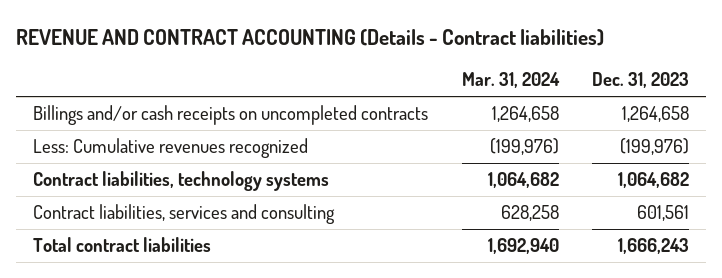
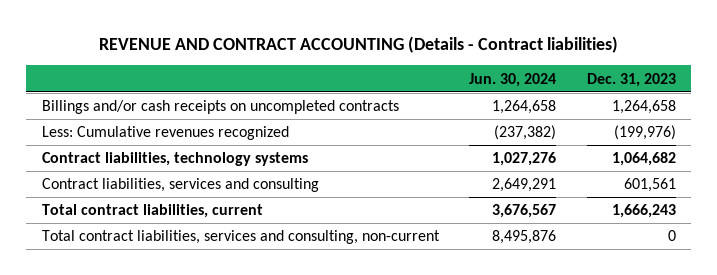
- | Mar. 31, 2024 | Dec. 31, 2023
+ | Jun. 30, 2024 | Dec. 31, 2023
- Total contract liabilities | 1,692,940 | 1,666,243
+ Total contract liabilities, current | 3,676,567 | 1,666,243
+ Total contract liabilities, services and consulting, non-current | 8,495,876 | 0

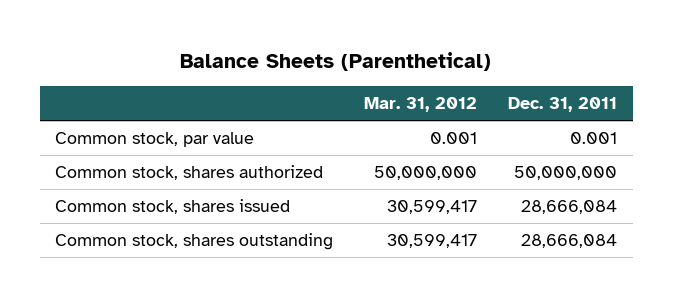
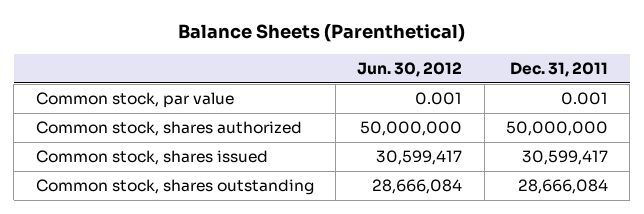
- | Mar. 31, 2012 | Dec. 31, 2011
+ | Jun. 30, 2012 | Dec. 31, 2011
- Common stock, shares issued | 30,599,417 | 28,666,084
+ Common stock, shares issued | 30,599,417 | 30,599,417

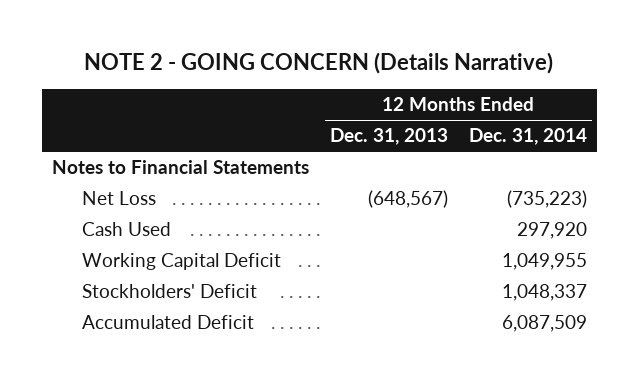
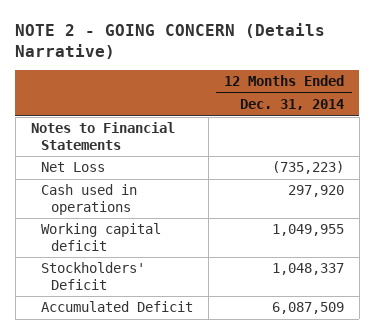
- | 12 Months Ended Dec. 31, 2013 | 12 Months Ended Dec. 31, 2014
+ | 12 Months Ended Dec. 31, 2014
- Cash Used | | 297,920
- Working Capital Deficit | | 1,049,955
+ Cash used in operations | 297,920
+ Working capital deficit | 1,049,955

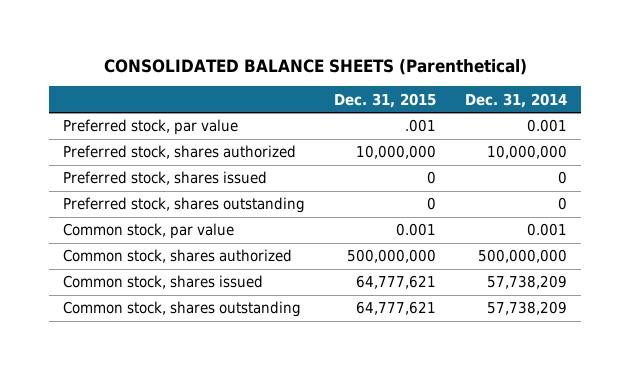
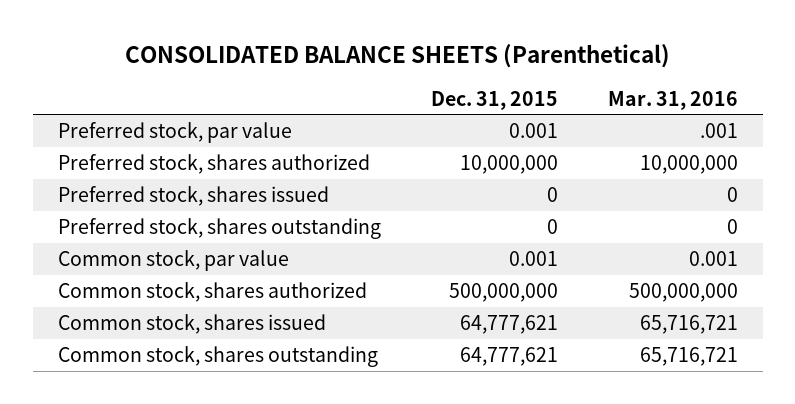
- | Dec. 31, 2015 | Dec. 31, 2014
+ | Dec. 31, 2015 | Mar. 31, 2016
- Preferred stock, par value | .001 | 0.001
+ Preferred stock, par value | 0.001 | .001

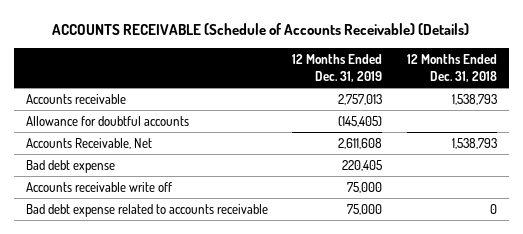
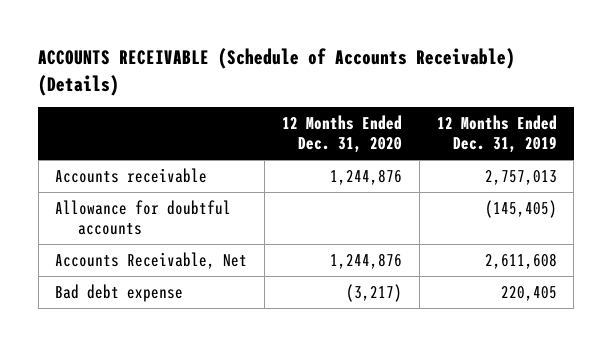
- | 12 Months Ended Dec. 31, 2019 | 12 Months Ended Dec. 31, 2018
+ | 12 Months Ended Dec. 31, 2020 | 12 Months Ended Dec. 31, 2019
- Accounts receivable write off | 75,000 |
- Bad debt expense related to accounts receivable | 75,000 | 0

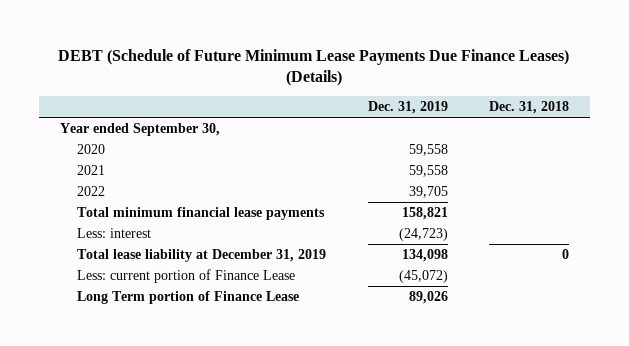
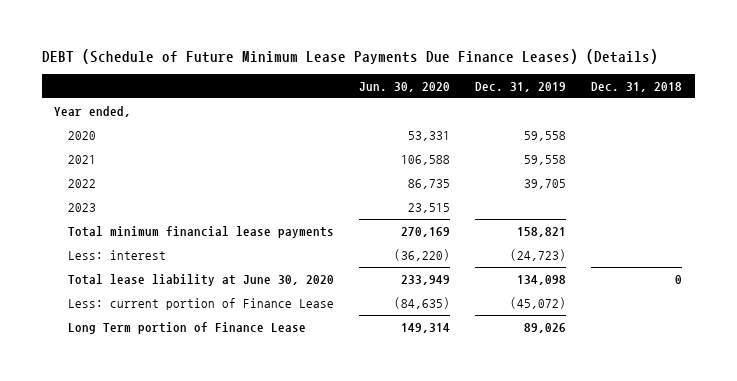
- | Dec. 31, 2019 | Dec. 31, 2018
+ | Jun. 30, 2020 | Dec. 31, 2019 | Dec. 31, 2018
- Year ended September 30,
+ Year ended,
+ 2023 | 23,515 | |
- Total lease liability at December 31, 2019 | 134,098 | 0
+ Total lease liability at June 30, 2020 | 233,949 | 134,098 | 0

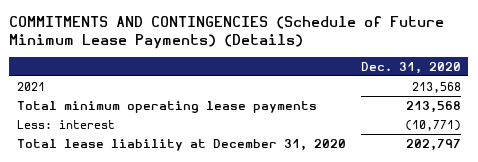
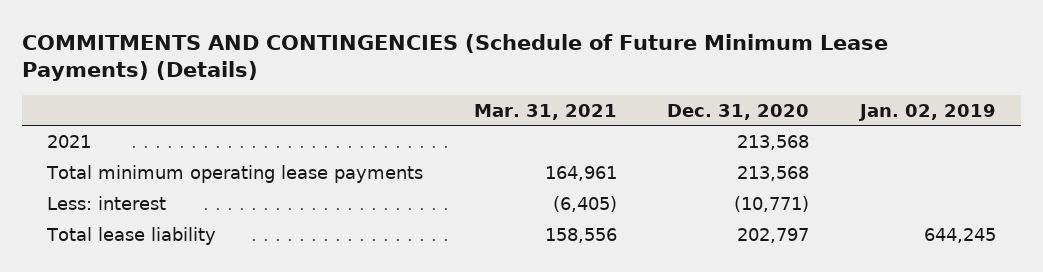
- | Dec. 31, 2020
+ | Mar. 31, 2021 | Dec. 31, 2020 | Jan. 02, 2019
- Total lease liability at December 31, 2020 | 202,797
+ Total lease liability | 158,556 | 202,797 | 644,245

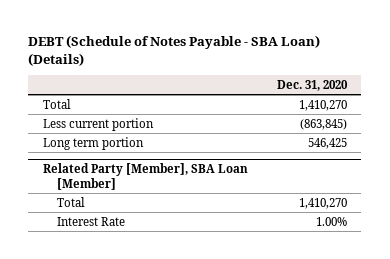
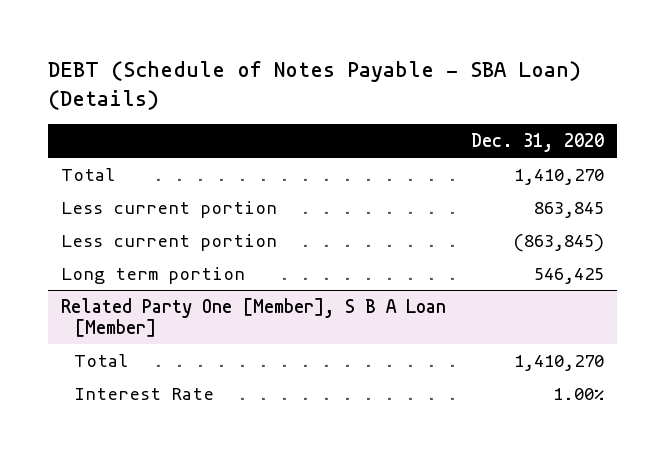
+ Less current portion | 863,845
- Related Party [Member], SBA Loan [Member]
+ Related Party One [Member], S B A Loan [Member]

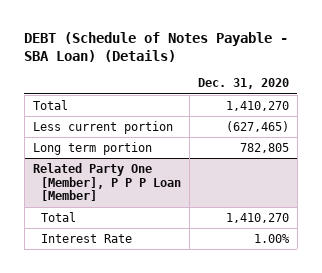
- Less current portion | 863,845
- Less current portion | (863,845)
- Long term portion | 546,425
- Related Party One [Member], S B A Loan [Member]
+ Less current portion | (627,465)
+ Long term portion | 782,805
+ Related Party One [Member], P P P Loan [Member]

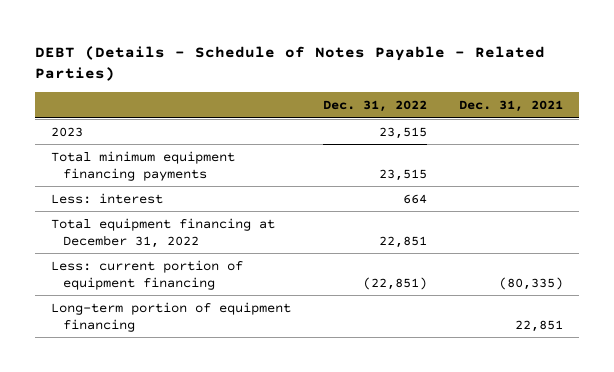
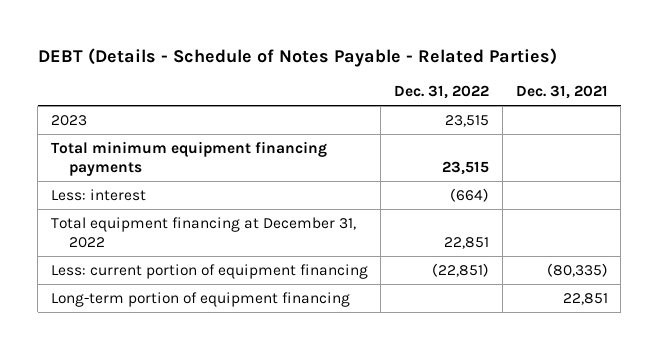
- Less: interest | 664 |
+ Less: interest | (664) |

